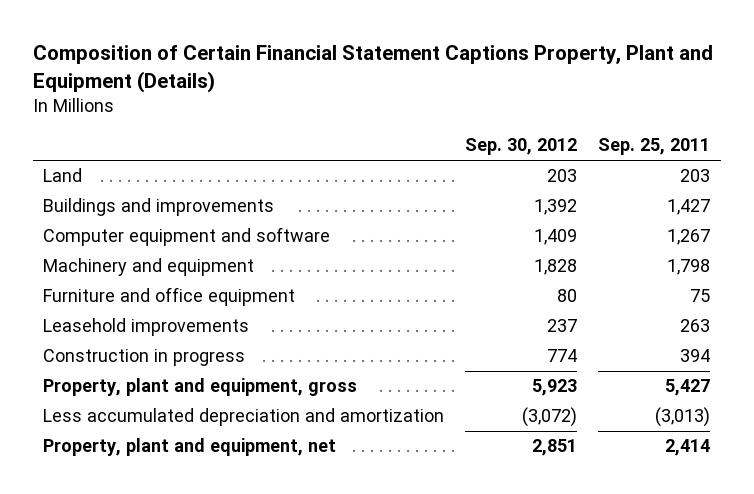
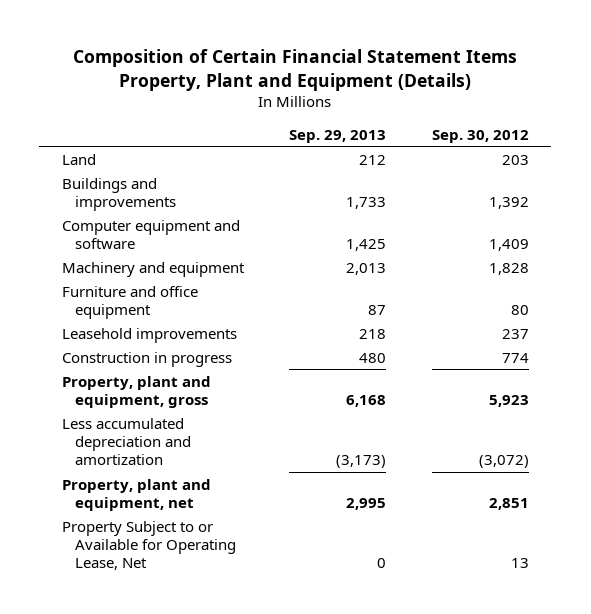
- Composition of Certain Financial Statement Captions Property, Plant and Equipment (Details)
+ Composition of Certain Financial Statement Items Property, Plant and Equipment (Details)
- | Sep. 30, 2012 | Sep. 25, 2011
+ | Sep. 29, 2013 | Sep. 30, 2012
+ Property Subject to or Available for Operating Lease, Net | 0 | 13

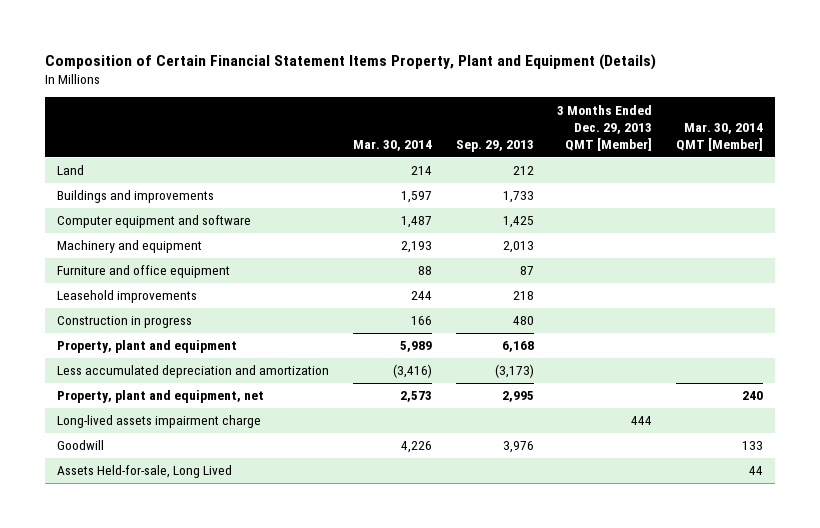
- | Sep. 29, 2013 | Sep. 30, 2012
+ | Mar. 30, 2014 | Sep. 29, 2013 | 3 Months Ended Dec. 29, 2013 QMT [Member] | Mar. 30, 2014 QMT [Member]
- Property, plant and equipment, gross | 6,168 | 5,923
+ Property, plant and equipment | 5,989 | 6,168 | |
- Property Subject to or Available for Operating Lease, Net | 0 | 13
+ Long-lived assets impairment charge | | | 444 |
+ Goodwill | 4,226 | 3,976 | | 133
+ Assets Held-for-sale, Long Lived | | | | 44

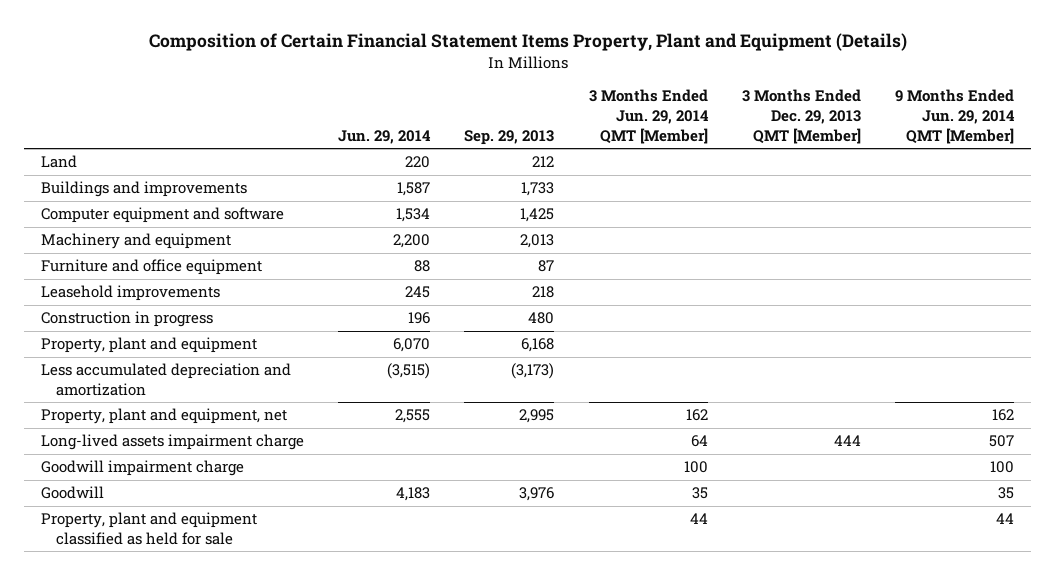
- | Mar. 30, 2014 | Sep. 29, 2013 | 3 Months Ended Dec. 29, 2013 QMT [Member] | Mar. 30, 2014 QMT [Member]
+ | Jun. 29, 2014 | Sep. 29, 2013 | 3 Months Ended Jun. 29, 2014 QMT [Member] | 3 Months Ended Dec. 29, 2013 QMT [Member] | 9 Months Ended Jun. 29, 2014 QMT [Member]
+ Goodwill impairment charge | | | 100 | | 100
- Assets Held-for-sale, Long Lived | | | | 44
+ Property, plant and equipment classified as held for sale | | | 44 | | 44

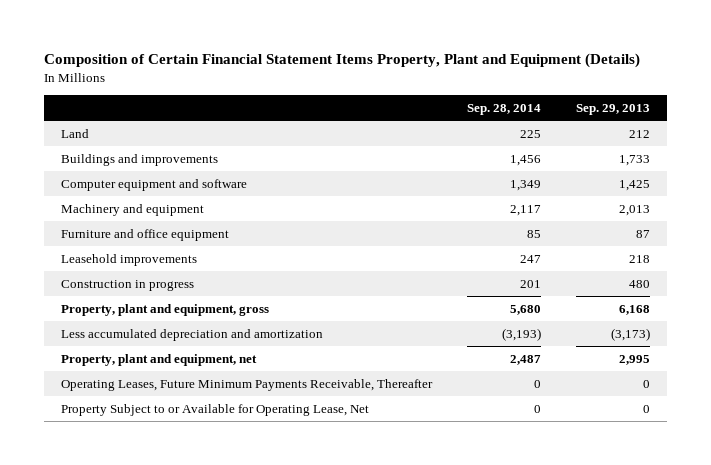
- | Jun. 29, 2014 | Sep. 29, 2013 | 3 Months Ended Jun. 29, 2014 QMT [Member] | 3 Months Ended Dec. 29, 2013 QMT [Member] | 9 Months Ended Jun. 29, 2014 QMT [Member]
+ | Sep. 28, 2014 | Sep. 29, 2013
- Property, plant and equipment | 6,070 | 6,168 | | |
+ Property, plant and equipment, gross | 5,680 | 6,168
- Long-lived assets impairment charge | | | 64 | 444 | 507
- Goodwill impairment charge | | | 100 | | 100
- Goodwill | 4,183 | 3,976 | 35 | | 35
- Property, plant and equipment classified as held for sale | | | 44 | | 44
+ Operating Leases, Future Minimum Payments Receivable, Thereafter | 0 | 0
+ Property Subject to or Available for Operating Lease, Net | 0 | 0

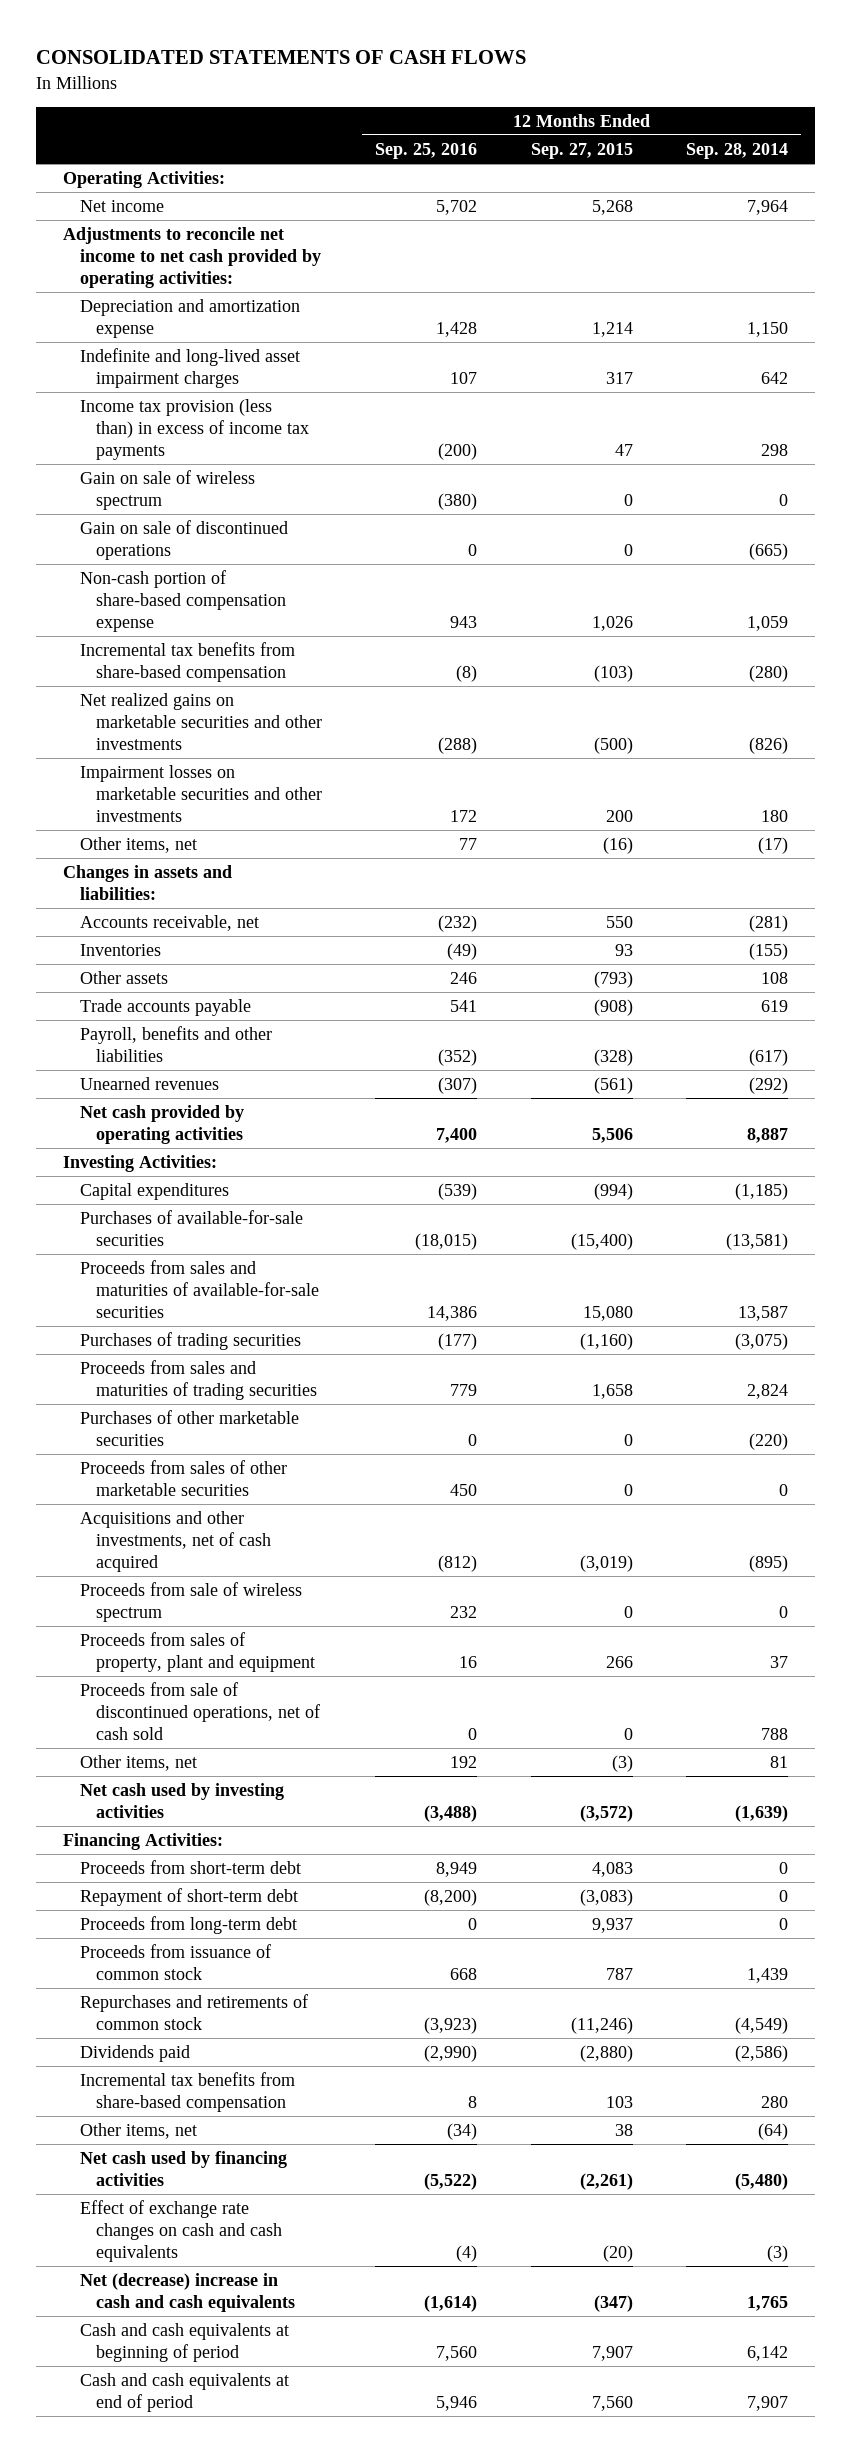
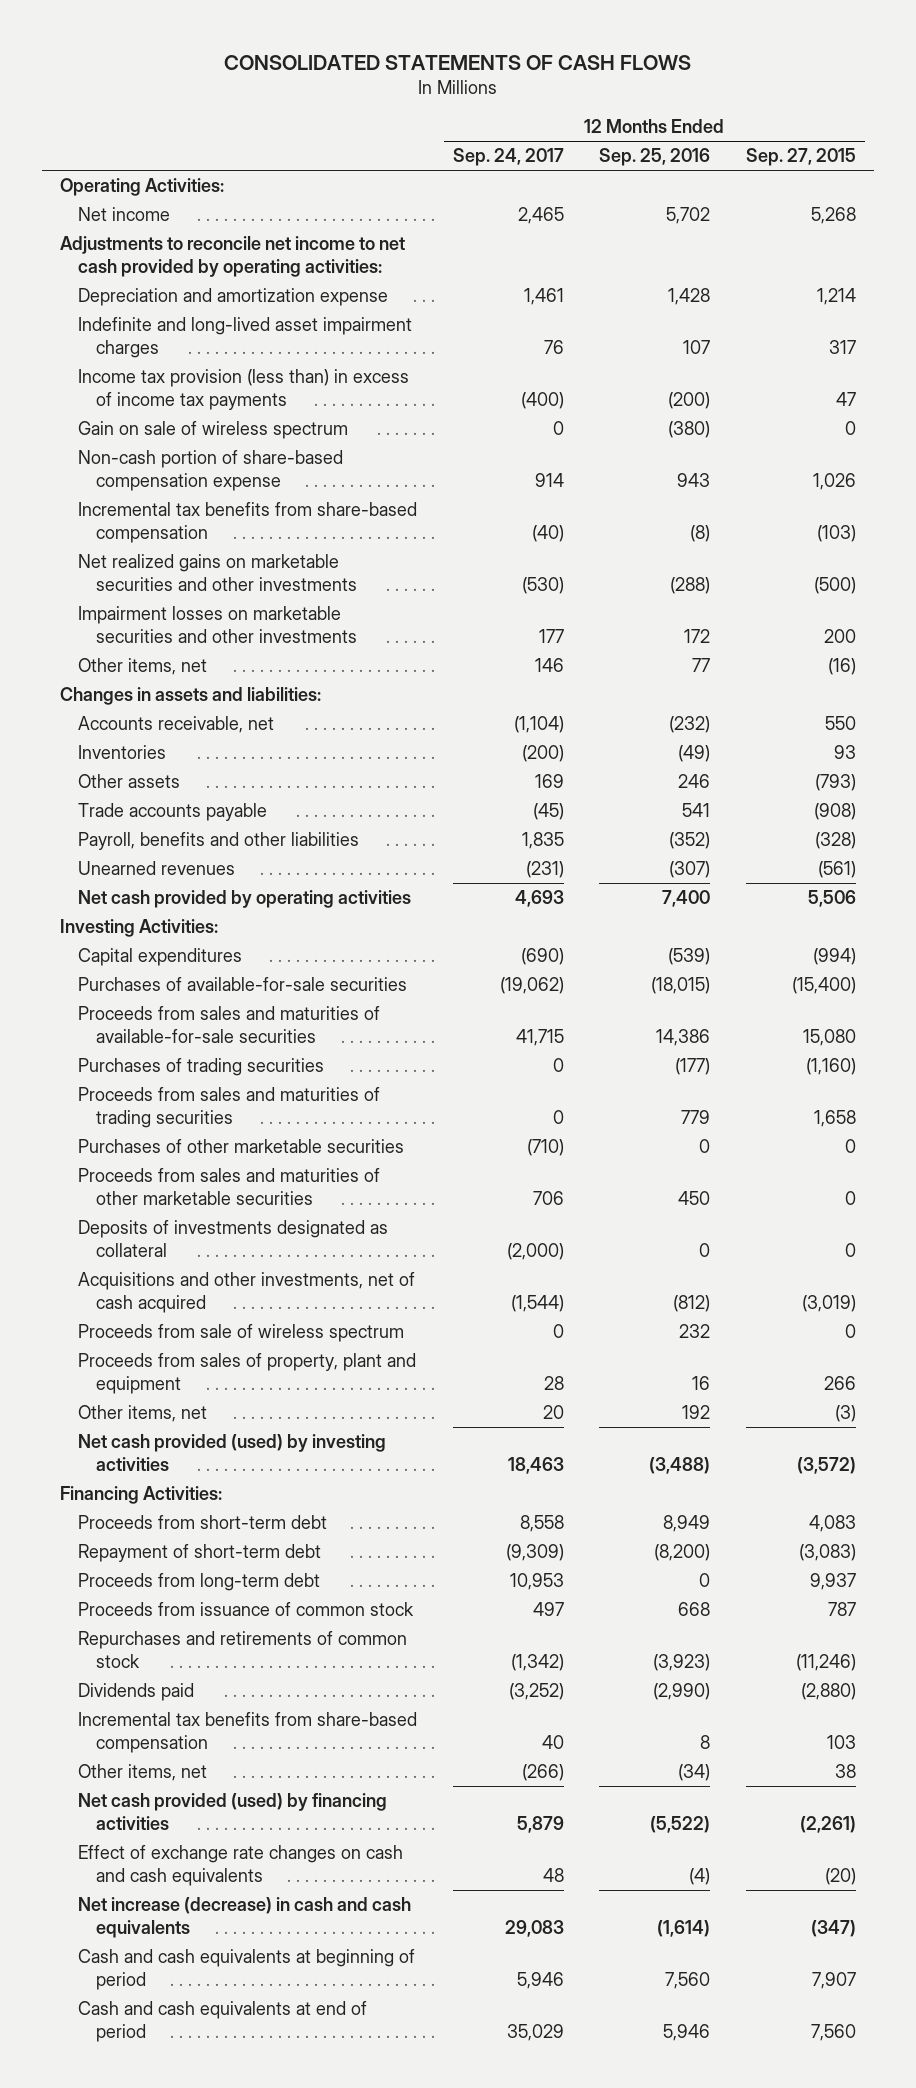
- | 12 Months Ended Sep. 25, 2016 | 12 Months Ended Sep. 27, 2015 | 12 Months Ended Sep. 28, 2014
+ | 12 Months Ended Sep. 24, 2017 | 12 Months Ended Sep. 25, 2016 | 12 Months Ended Sep. 27, 2015
- Gain on sale of discontinued operations | 0 | 0 | (665)
- Proceeds from sales of other marketable securities | 450 | 0 | 0
+ Proceeds from sales and maturities of other marketable securities | 706 | 450 | 0
+ Deposits of investments designated as collateral | (2,000) | 0 | 0
- Proceeds from sale of discontinued operations, net of cash sold | 0 | 0 | 788
- Net cash used by investing activities | (3,488) | (3,572) | (1,639)
+ Net cash provided (used) by investing activities | 18,463 | (3,488) | (3,572)
- Net cash used by financing activities | (5,522) | (2,261) | (5,480)
+ Net cash provided (used) by financing activities | 5,879 | (5,522) | (2,261)
- Net (decrease) increase in cash and cash equivalents | (1,614) | (347) | 1,765
+ Net increase (decrease) in cash and cash equivalents | 29,083 | (1,614) | (347)

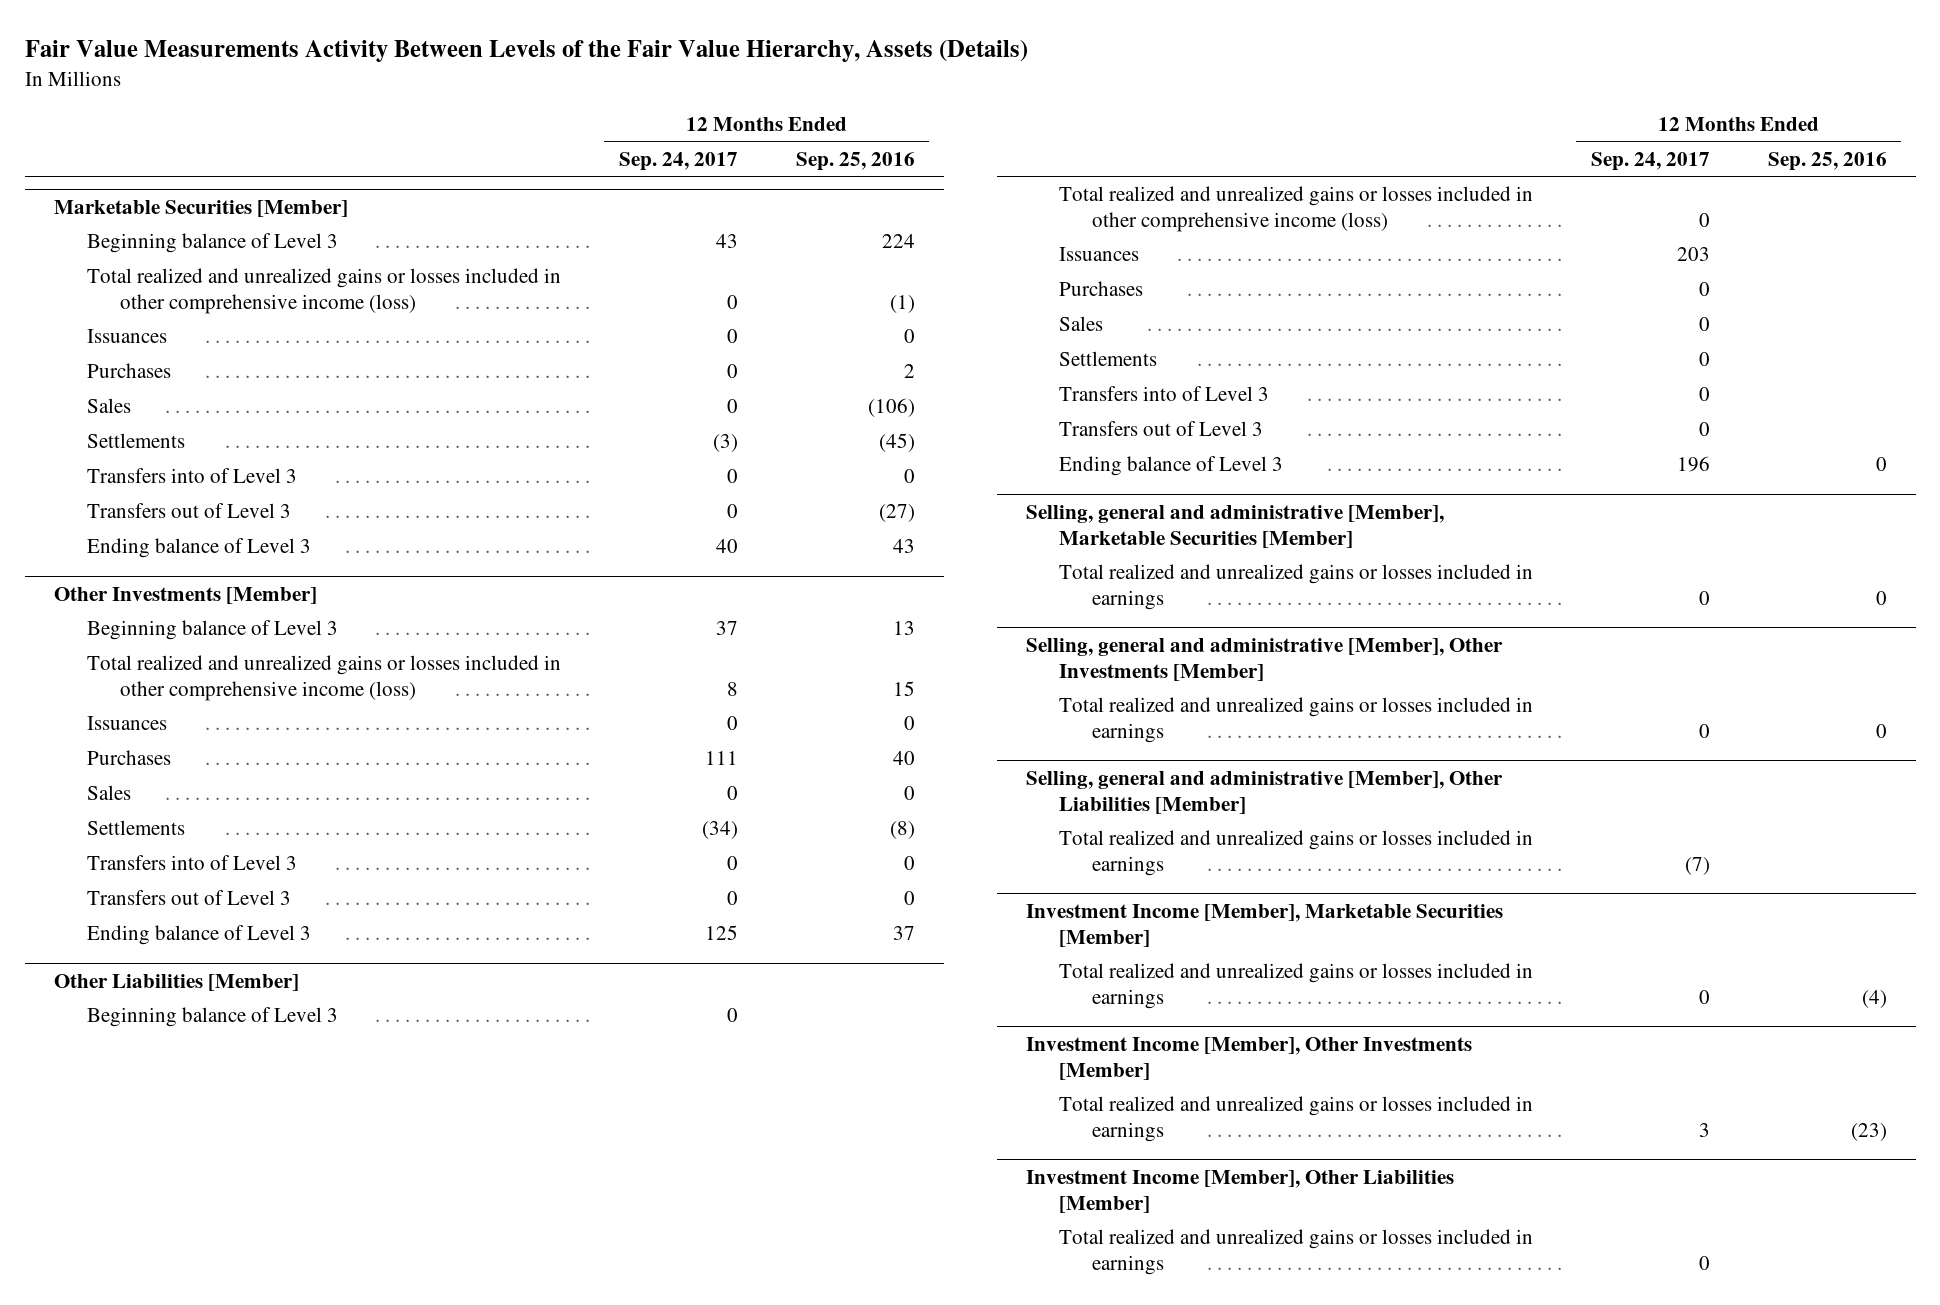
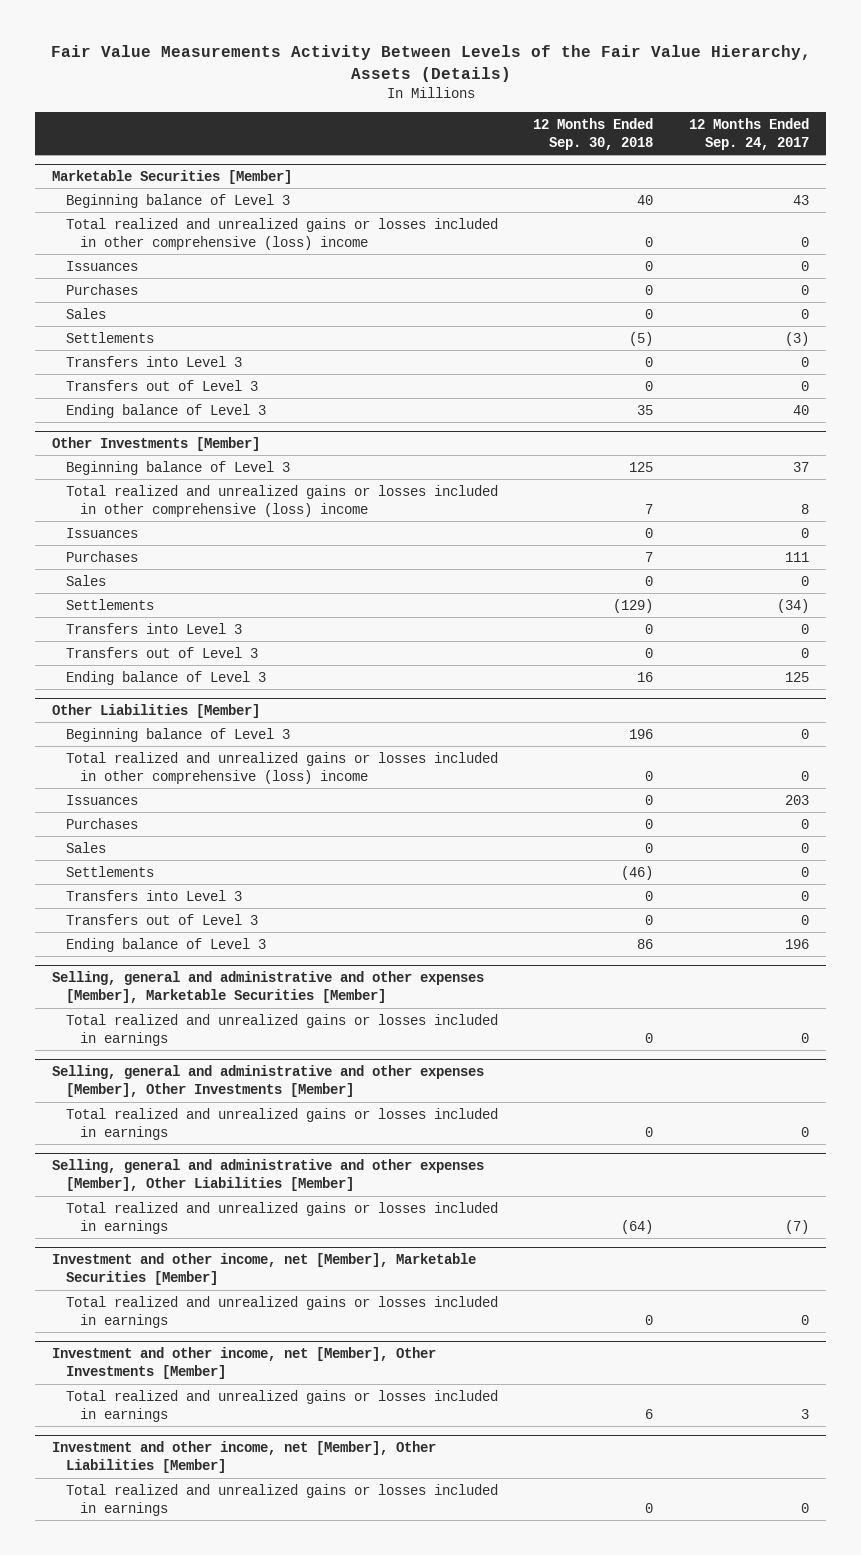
- | 12 Months Ended Sep. 24, 2017 | 12 Months Ended Sep. 25, 2016
+ | 12 Months Ended Sep. 30, 2018 | 12 Months Ended Sep. 24, 2017
@ Marketable Securities [Member]
- Total realized and unrealized gains or losses included in other comprehensive income (loss) | 0 | (1)
+ Total realized and unrealized gains or losses included in other comprehensive (loss) income | 0 | 0
- Transfers into of Level 3 | 0 | 0
+ Transfers into Level 3 | 0 | 0
@ Other Investments [Member]
- Total realized and unrealized gains or losses included in other comprehensive income (loss) | 8 | 15
+ Total realized and unrealized gains or losses included in other comprehensive (loss) income | 7 | 8
- Transfers into of Level 3 | 0 | 0
+ Transfers into Level 3 | 0 | 0
@ Other Liabilities [Member]
- Total realized and unrealized gains or losses included in other comprehensive income (loss) | 0 |
+ Total realized and unrealized gains or losses included in other comprehensive (loss) income | 0 | 0
- Transfers into of Level 3 | 0 |
+ Transfers into Level 3 | 0 | 0
- Selling, general and administrative [Member], Marketable Securities [Member]
+ Selling, general and administrative and other expenses [Member], Marketable Securities [Member]
- Selling, general and administrative [Member], Other Investments [Member]
+ Selling, general and administrative and other expenses [Member], Other Investments [Member]
- Selling, general and administrative [Member], Other Liabilities [Member]
+ Selling, general and administrative and other expenses [Member], Other Liabilities [Member]
- Investment Income [Member], Marketable Securities [Member]
+ Investment and other income, net [Member], Marketable Securities [Member]
- Investment Income [Member], Other Investments [Member]
+ Investment and other income, net [Member], Other Investments [Member]
- Investment Income [Member], Other Liabilities [Member]
+ Investment and other income, net [Member], Other Liabilities [Member]

